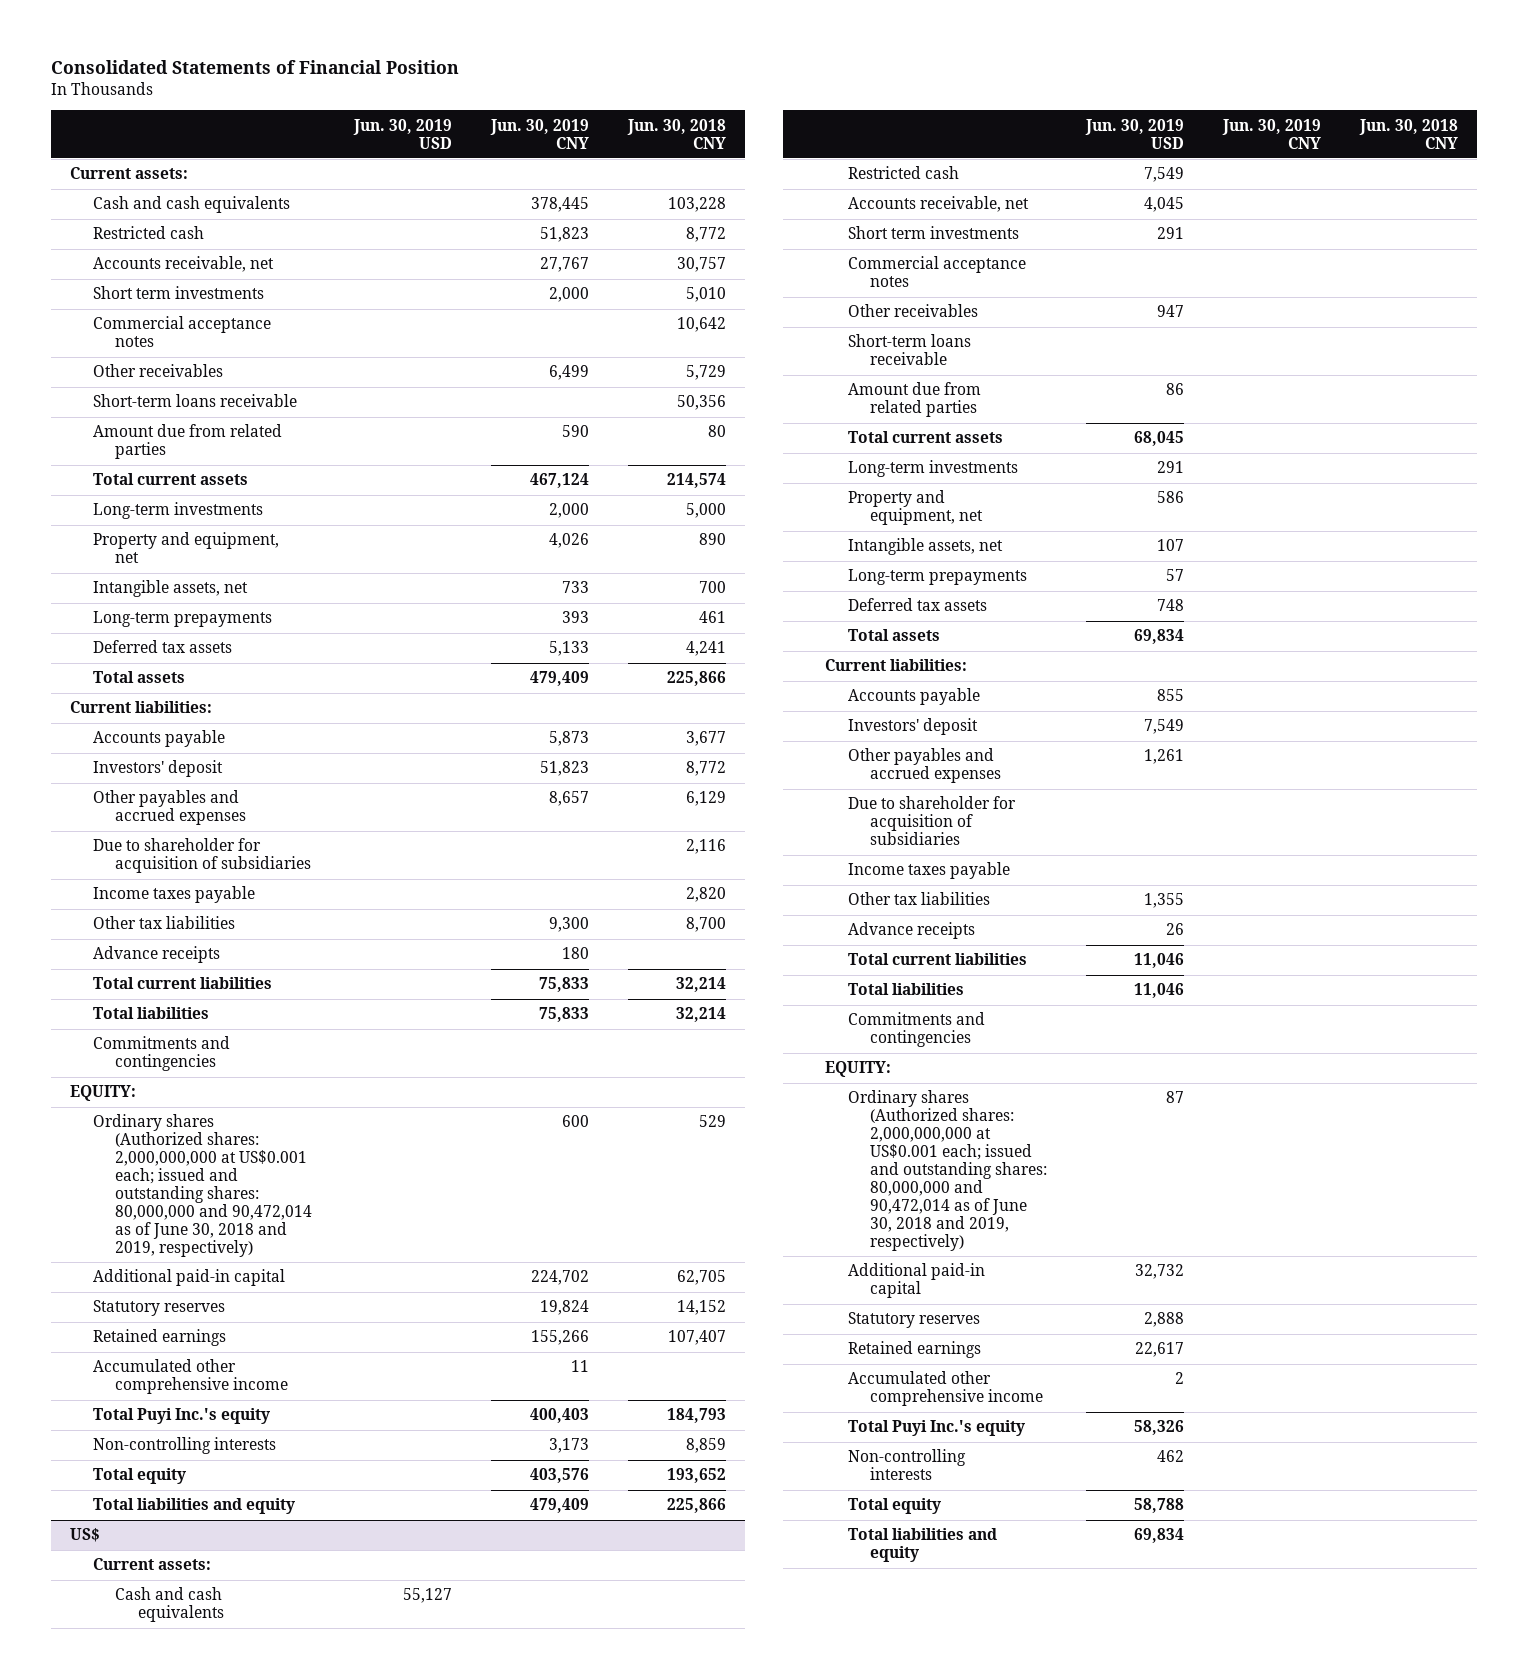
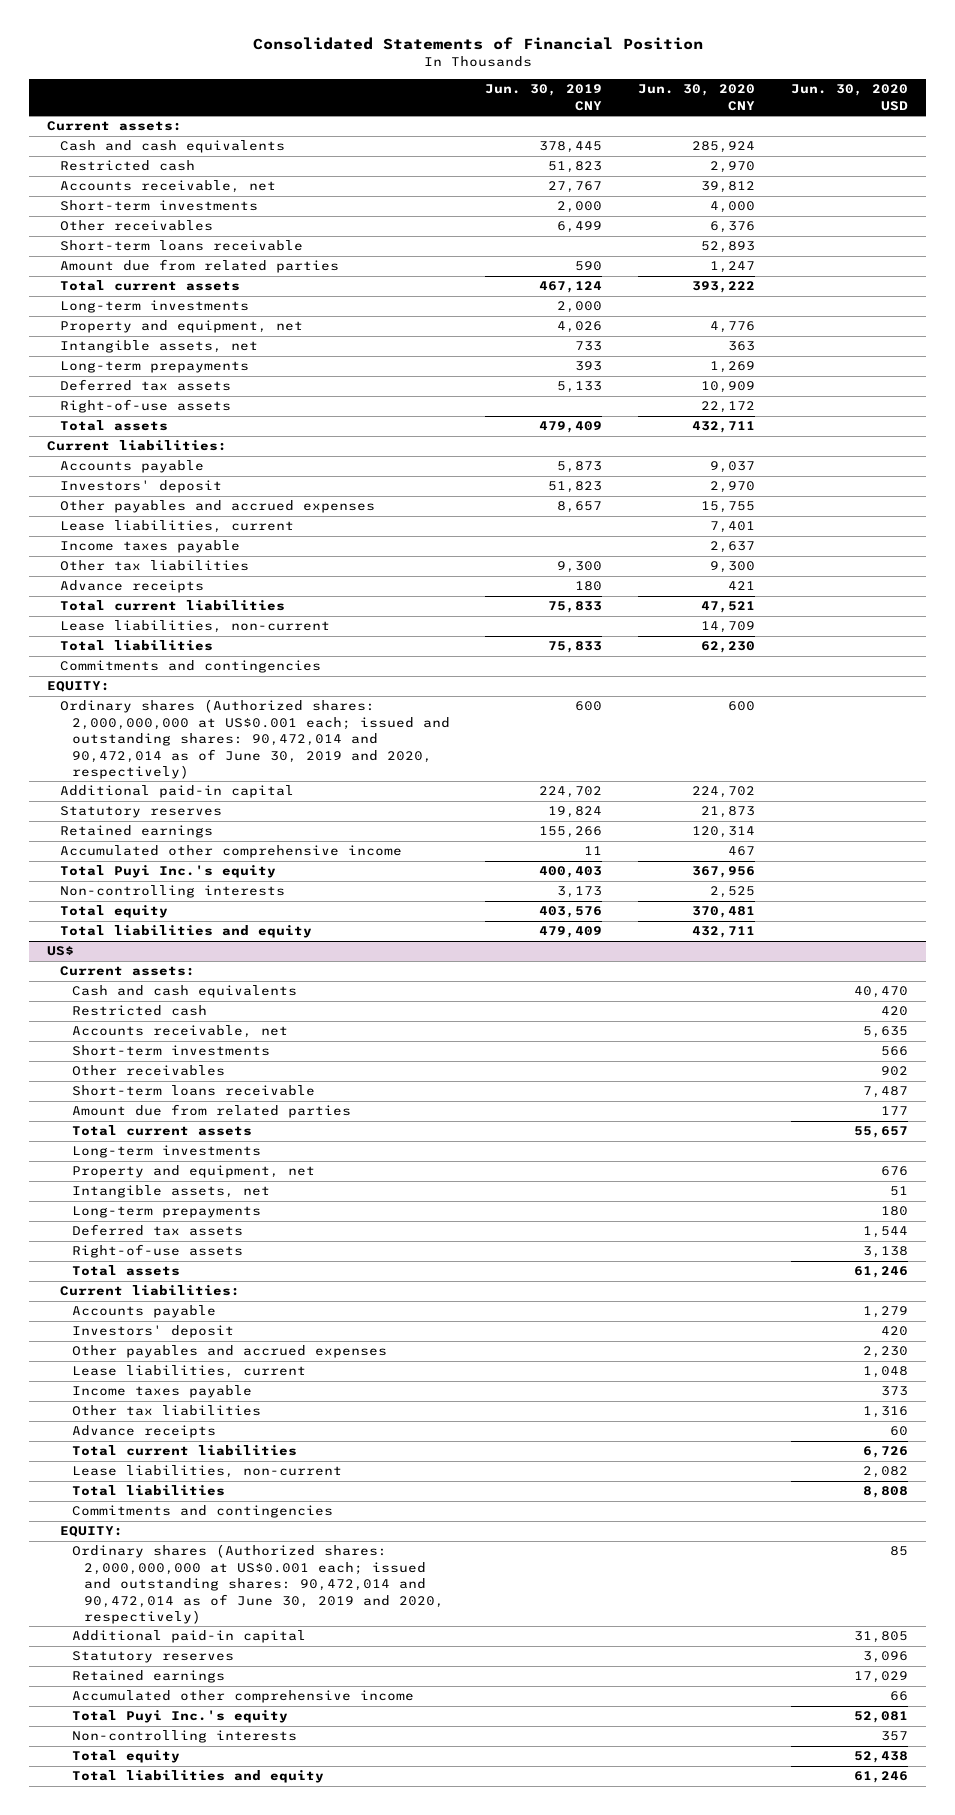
- | Jun. 30, 2019 USD | Jun. 30, 2019 CNY | Jun. 30, 2018 CNY
+ | Jun. 30, 2019 CNY | Jun. 30, 2020 CNY | Jun. 30, 2020 USD
- Short term investments | | 2,000 | 5,010
- Commercial acceptance notes | | | 10,642
+ Short-term investments | 2,000 | 4,000 |
+ Right-of-use assets | | 22,172 |
- Due to shareholder for acquisition of subsidiaries | | | 2,116
+ Lease liabilities, current | | 7,401 |
+ Lease liabilities, non-current | | 14,709 |
- Ordinary shares (Authorized shares: 2,000,000,000 at US$0.001 each; issued and outstanding shares: 80,000,000 and 90,472,014 as of June 30, 2018 and 2019, respectively) | | 600 | 529
+ Ordinary shares (Authorized shares: 2,000,000,000 at US$0.001 each; issued and outstanding shares: 90,472,014 and 90,472,014 as of June 30, 2019 and 2020, respectively) | 600 | 600 |
@ US$
- Short term investments | 291 | |
- Commercial acceptance notes
+ Short-term investments | | | 566
+ Right-of-use assets | | | 3,138
- Due to shareholder for acquisition of subsidiaries
+ Lease liabilities, current | | | 1,048
+ Lease liabilities, non-current | | | 2,082
- Ordinary shares (Authorized shares: 2,000,000,000 at US$0.001 each; issued and outstanding shares: 80,000,000 and 90,472,014 as of June 30, 2018 and 2019, respectively) | 87 | |
+ Ordinary shares (Authorized shares: 2,000,000,000 at US$0.001 each; issued and outstanding shares: 90,472,014 and 90,472,014 as of June 30, 2019 and 2020, respectively) | | | 85

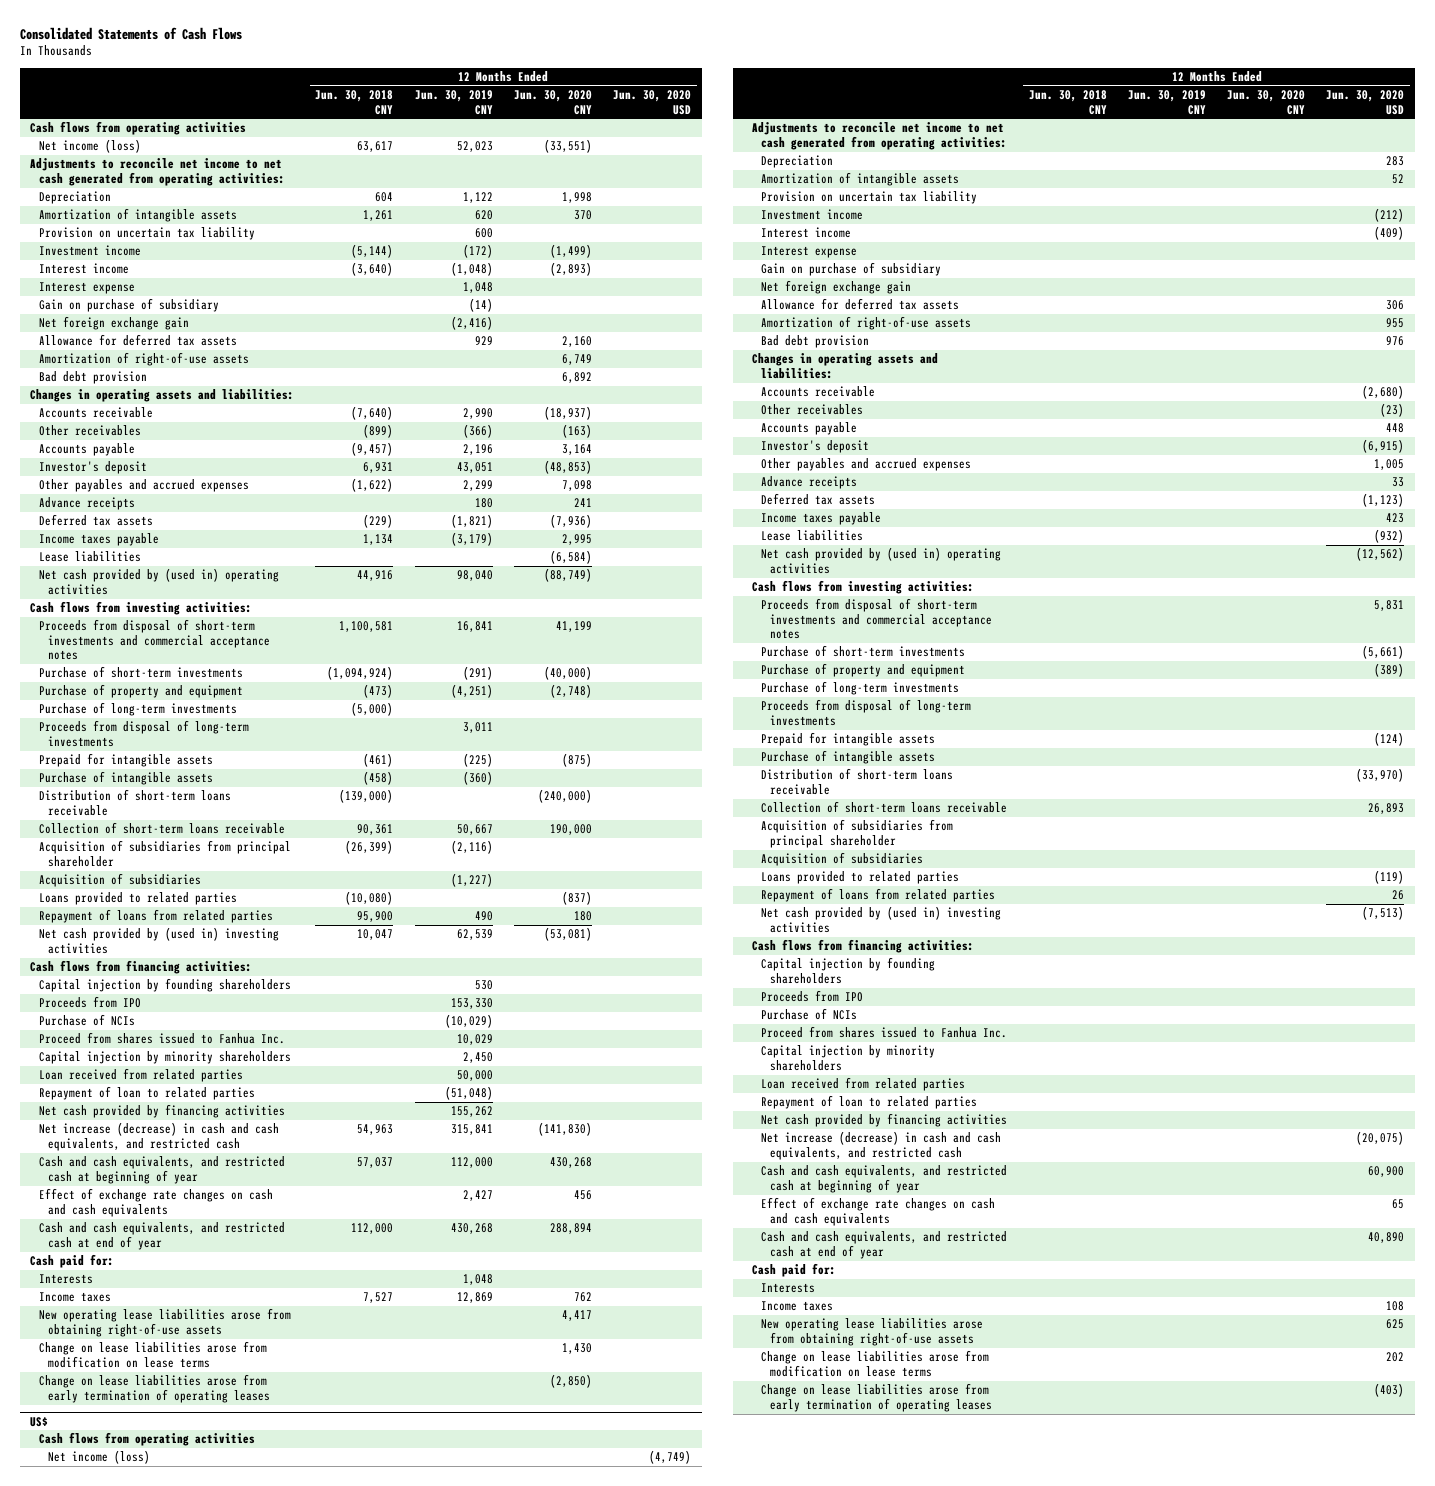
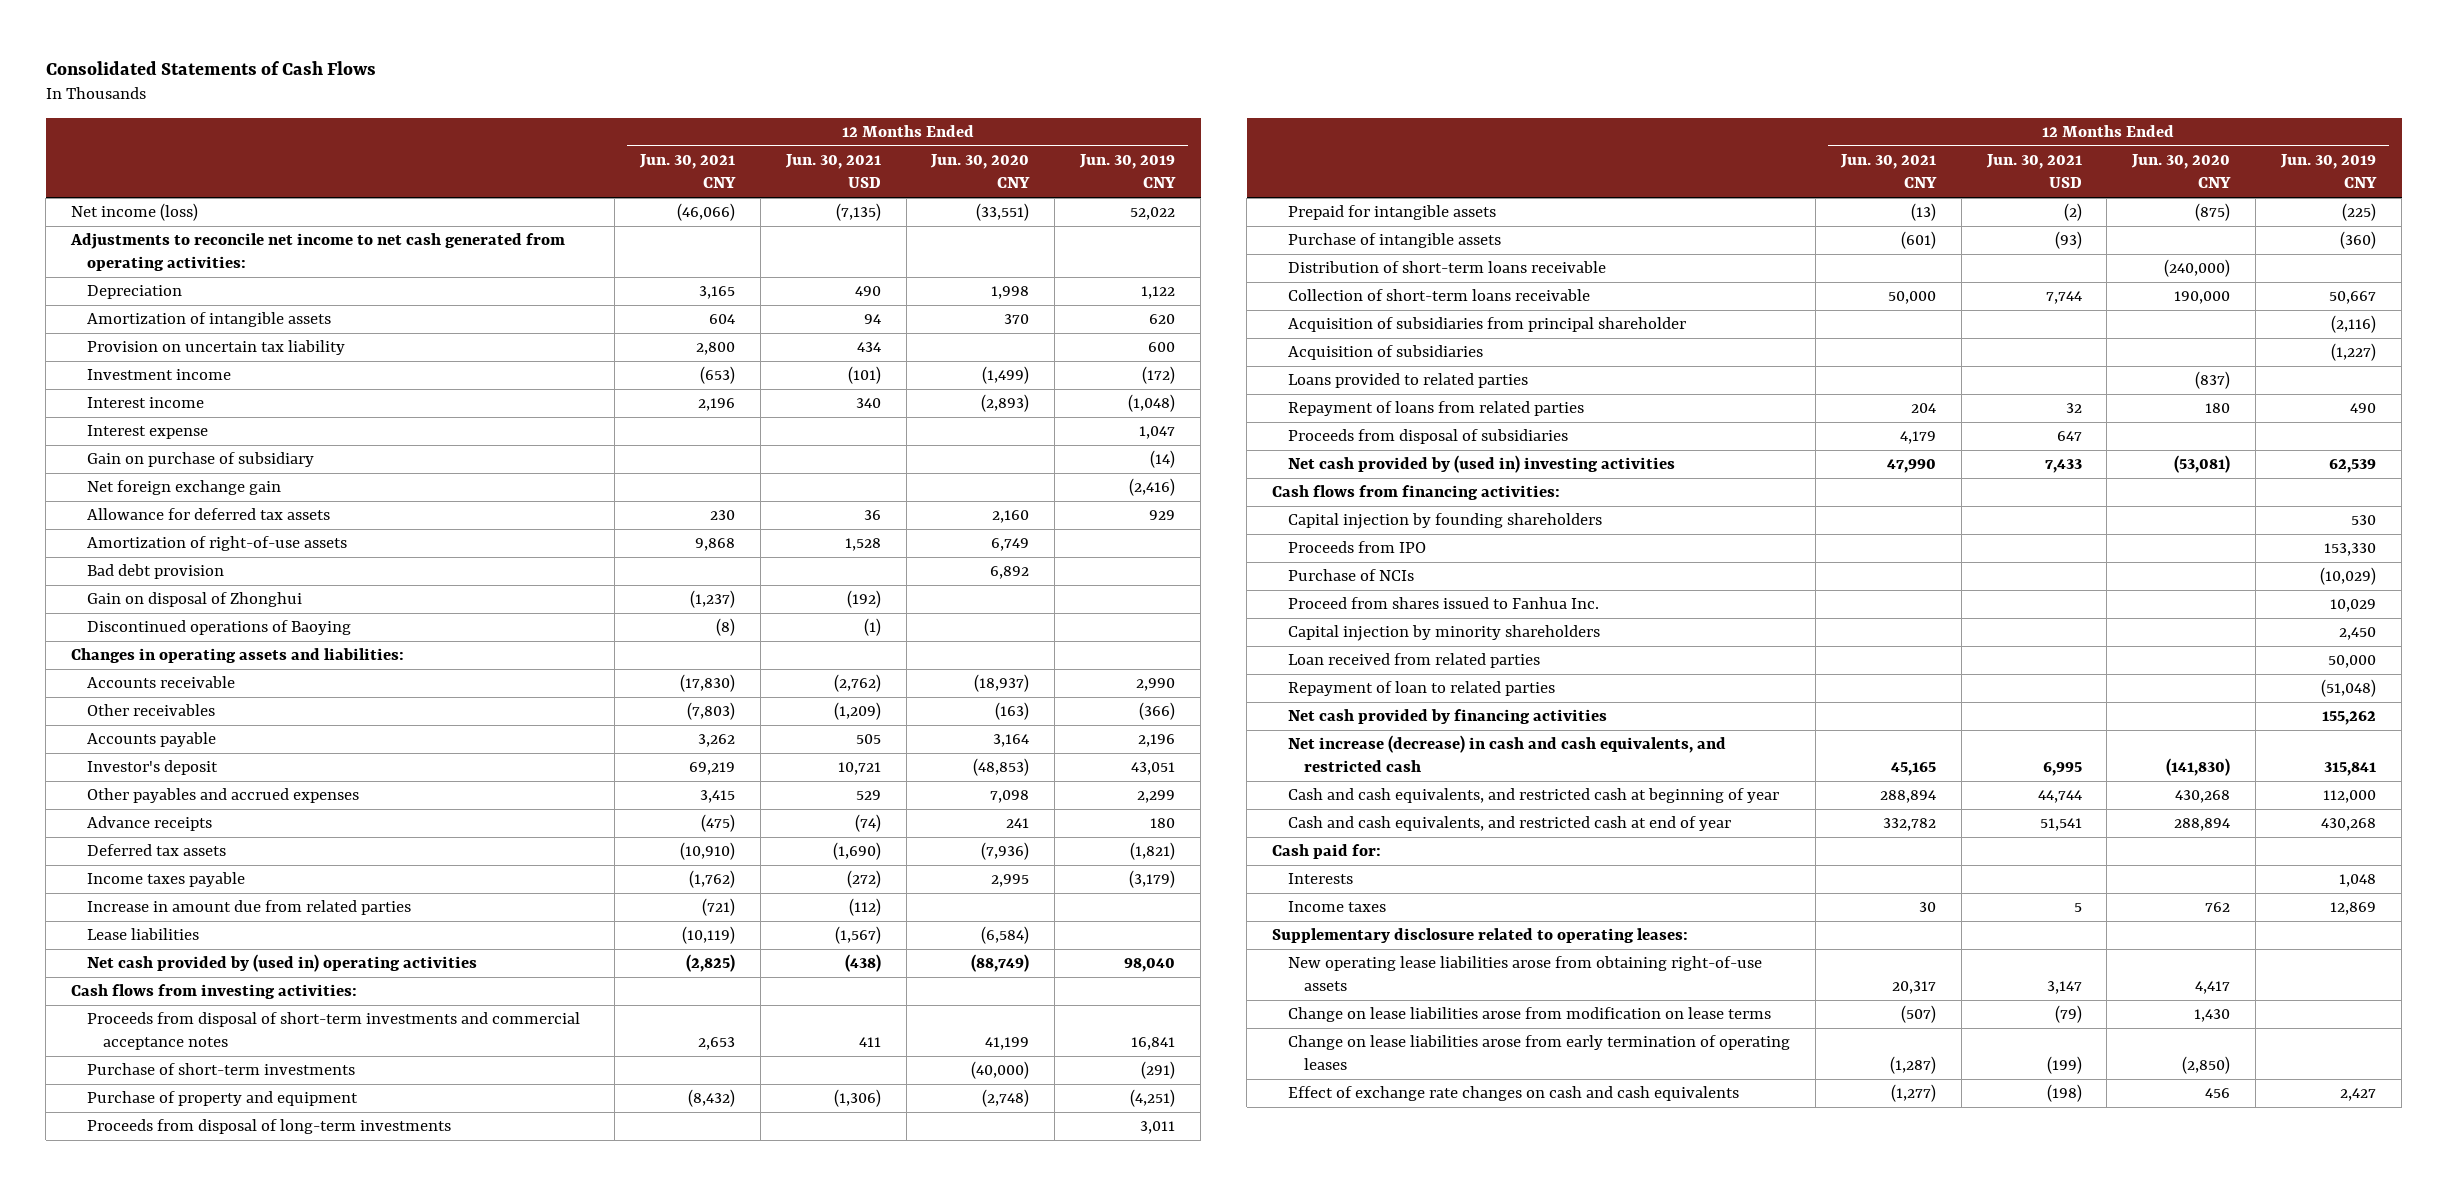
- | 12 Months Ended Jun. 30, 2018 CNY | 12 Months Ended Jun. 30, 2019 CNY | 12 Months Ended Jun. 30, 2020 CNY | 12 Months Ended Jun. 30, 2020 USD
+ | 12 Months Ended Jun. 30, 2021 CNY | 12 Months Ended Jun. 30, 2021 USD | 12 Months Ended Jun. 30, 2020 CNY | 12 Months Ended Jun. 30, 2019 CNY
- Cash flows from operating activities
- Net income (loss) | 63,617 | 52,023 | (33,551) |
+ Net income (loss) | (46,066) | (7,135) | (33,551) | 52,022
- Interest expense | | 1,048 | |
+ Interest expense | | | | 1,047
+ Gain on disposal of Zhonghui | (1,237) | (192) | |
+ Discontinued operations of Baoying | (8) | (1) | |
+ Increase in amount due from related parties | (721) | (112) | |
- Purchase of long-term investments | (5,000) | | |
+ Proceeds from disposal of subsidiaries | 4,179 | 647 | |
+ Supplementary disclosure related to operating leases:
- US$
- Cash flows from operating activities
- Net income (loss) | | | | (4,749)
- Adjustments to reconcile net income to net cash generated from operating activities:
- Depreciation | | | | 283
- Amortization of intangible assets | | | | 52
- Provision on uncertain tax liability
- Investment income | | | | (212)
- Interest income | | | | (409)
- Interest expense
- Gain on purchase of subsidiary
- Net foreign exchange gain
- Allowance for deferred tax assets | | | | 306
- Amortization of right-of-use assets | | | | 955
- Bad debt provision | | | | 976
- Changes in operating assets and liabilities:
- Accounts receivable | | | | (2,680)
- Other receivables | | | | (23)
- Accounts payable | | | | 448
- Investor's deposit | | | | (6,915)
- Other payables and accrued expenses | | | | 1,005
- Advance receipts | | | | 33
- Deferred tax assets | | | | (1,123)
- Income taxes payable | | | | 423
- Lease liabilities | | | | (932)
- Net cash provided by (used in) operating activities | | | | (12,562)
- Cash flows from investing activities:
- Proceeds from disposal of short-term investments and commercial acceptance notes | | | | 5,831
- Purchase of short-term investments | | | | (5,661)
- Purchase of property and equipment | | | | (389)
- Purchase of long-term investments
- Proceeds from disposal of long-term investments
- Prepaid for intangible assets | | | | (124)
- Purchase of intangible assets
- Distribution of short-term loans receivable | | | | (33,970)
- Collection of short-term loans receivable | | | | 26,893
- Acquisition of subsidiaries from principal shareholder
- Acquisition of subsidiaries
- Loans provided to related parties | | | | (119)
- Repayment of loans from related parties | | | | 26
- Net cash provided by (used in) investing activities | | | | (7,513)
- Cash flows from financing activities:
- Capital injection by founding shareholders
- Proceeds from IPO
- Purchase of NCIs
- Proceed from shares issued to Fanhua Inc.
- Capital injection by minority shareholders
- Loan received from related parties
- Repayment of loan to related parties
- Net cash provided by financing activities
- Net increase (decrease) in cash and cash equivalents, and restricted cash | | | | (20,075)
- Cash and cash equivalents, and restricted cash at beginning of year | | | | 60,900
- Effect of exchange rate changes on cash and cash equivalents | | | | 65
- Cash and cash equivalents, and restricted cash at end of year | | | | 40,890
- Cash paid for:
- Interests
- Income taxes | | | | 108
- New operating lease liabilities arose from obtaining right-of-use assets | | | | 625
- Change on lease liabilities arose from modification on lease terms | | | | 202
- Change on lease liabilities arose from early termination of operating leases | | | | (403)
moved down: Effect of exchange rate changes on cash and cash equivalents | (1,277) | (198) | 456 | 2,427

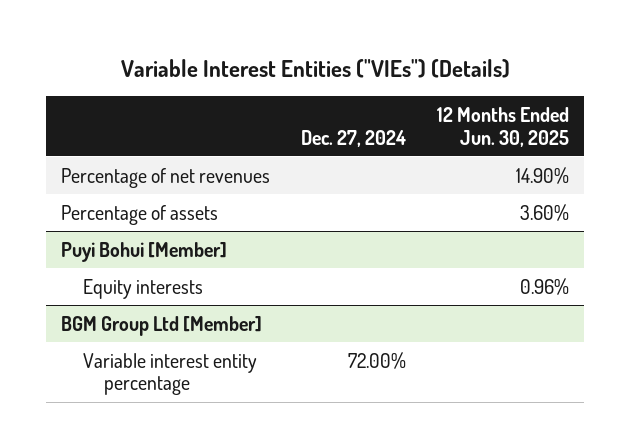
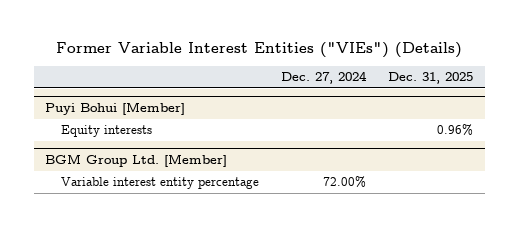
- Variable Interest Entities ("VIEs") (Details)
+ Former Variable Interest Entities ("VIEs") (Details)
- | Dec. 27, 2024 | 12 Months Ended Jun. 30, 2025
+ | Dec. 27, 2024 | Dec. 31, 2025
- Percentage of net revenues | | 14.90%
- Percentage of assets | | 3.60%
- BGM Group Ltd [Member]
+ BGM Group Ltd. [Member]

